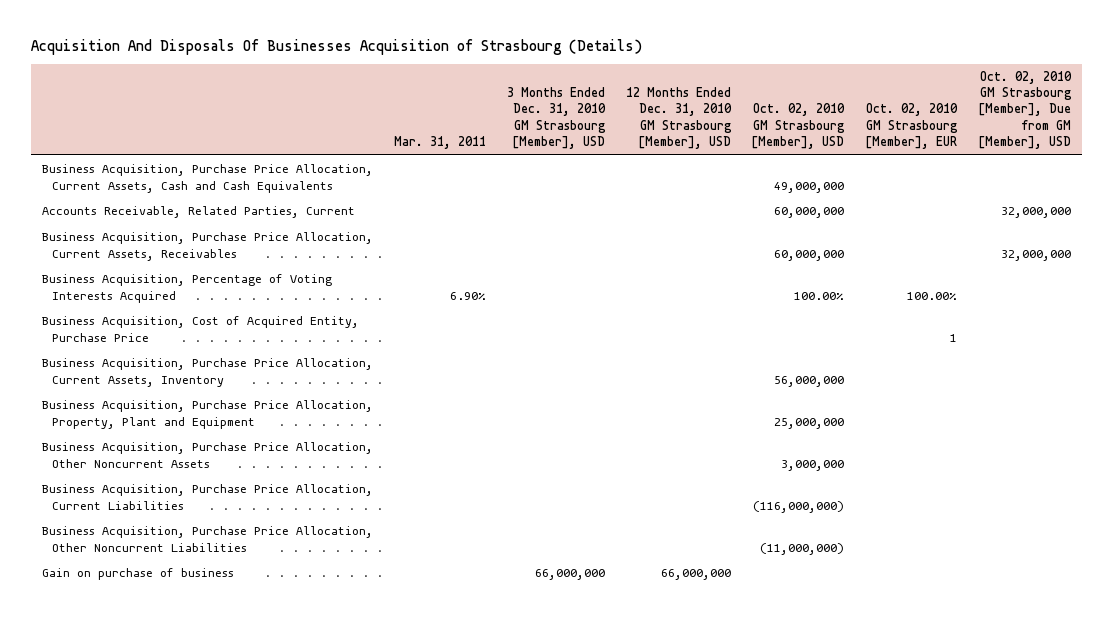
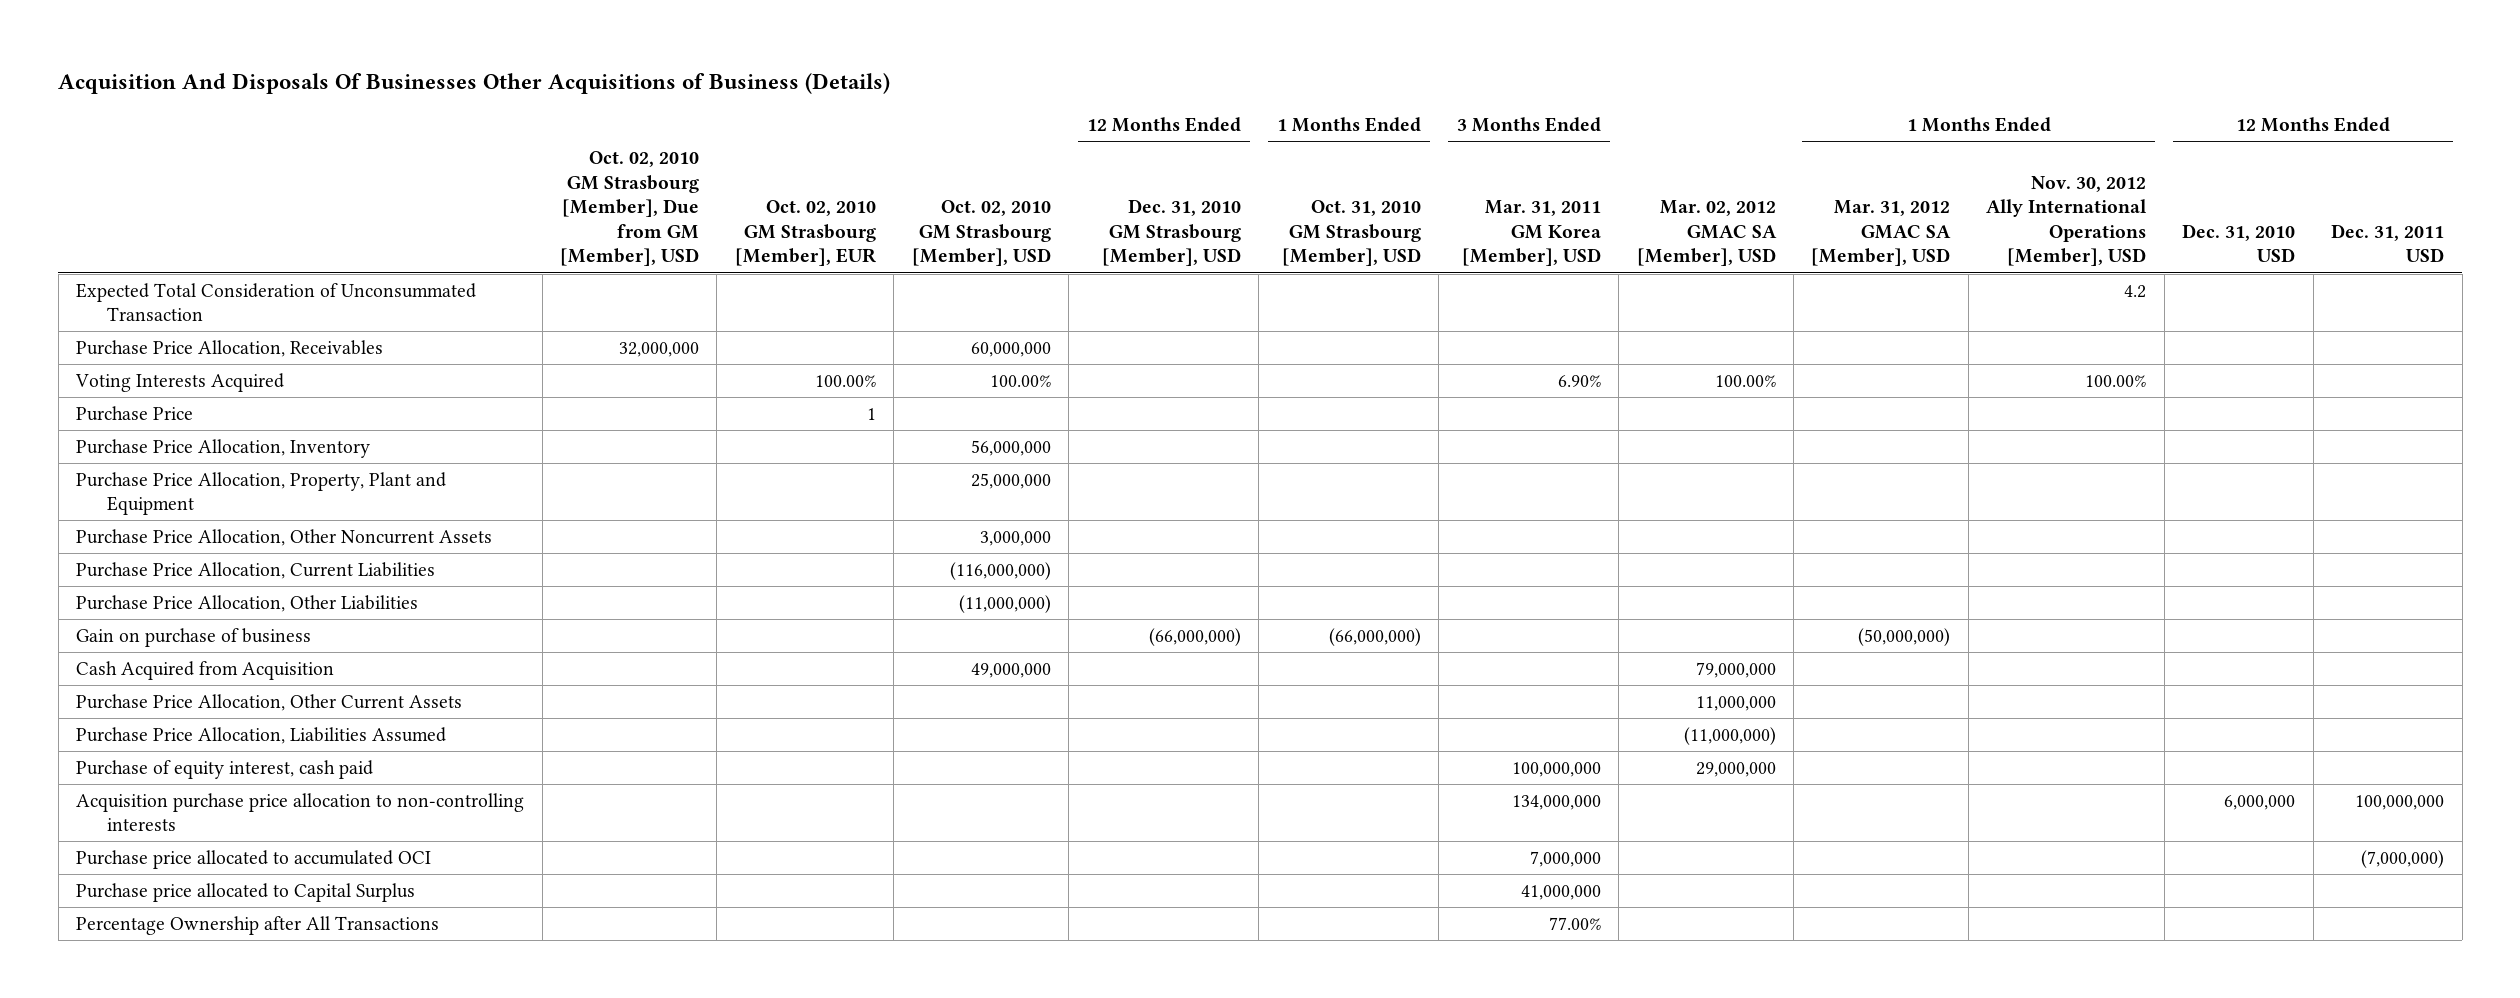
- Acquisition And Disposals Of Businesses Acquisition of Strasbourg (Details)
+ Acquisition And Disposals Of Businesses Other Acquisitions of Business (Details)
- | Mar. 31, 2011 | 3 Months Ended Dec. 31, 2010 GM Strasbourg [Member], USD | 12 Months Ended Dec. 31, 2010 GM Strasbourg [Member], USD | Oct. 02, 2010 GM Strasbourg [Member], USD | Oct. 02, 2010 GM Strasbourg [Member], EUR | Oct. 02, 2010 GM Strasbourg [Member], Due from GM [Member], USD
+ | Oct. 02, 2010 GM Strasbourg [Member], Due from GM [Member], USD | Oct. 02, 2010 GM Strasbourg [Member], EUR | Oct. 02, 2010 GM Strasbourg [Member], USD | 12 Months Ended Dec. 31, 2010 GM Strasbourg [Member], USD | 1 Months Ended Oct. 31, 2010 GM Strasbourg [Member], USD | 3 Months Ended Mar. 31, 2011 GM Korea [Member], USD | Mar. 02, 2012 GMAC SA [Member], USD | 1 Months Ended Mar. 31, 2012 GMAC SA [Member], USD | 1 Months Ended Nov. 30, 2012 Ally International Operations [Member], USD | 12 Months Ended Dec. 31, 2010 USD | 12 Months Ended Dec. 31, 2011 USD
- Business Acquisition, Purchase Price Allocation, Current Assets, Cash and Cash Equivalents | | | | 49,000,000 | |
- Accounts Receivable, Related Parties, Current | | | | 60,000,000 | | 32,000,000
- Business Acquisition, Purchase Price Allocation, Current Assets, Receivables | | | | 60,000,000 | | 32,000,000
- Business Acquisition, Percentage of Voting Interests Acquired | 6.90% | | | 100.00% | 100.00% |
- Business Acquisition, Cost of Acquired Entity, Purchase Price | | | | | 1 |
- Business Acquisition, Purchase Price Allocation, Current Assets, Inventory | | | | 56,000,000 | |
- Business Acquisition, Purchase Price Allocation, Property, Plant and Equipment | | | | 25,000,000 | |
- Business Acquisition, Purchase Price Allocation, Other Noncurrent Assets | | | | 3,000,000 | |
- Business Acquisition, Purchase Price Allocation, Current Liabilities | | | | (116,000,000) | |
- Business Acquisition, Purchase Price Allocation, Other Noncurrent Liabilities | | | | (11,000,000) | |
- Gain on purchase of business | | 66,000,000 | 66,000,000 | | |
+ Expected Total Consideration of Unconsummated Transaction | | | | | | | | | 4.2 | |
+ Purchase Price Allocation, Receivables | 32,000,000 | | 60,000,000 | | | | | | | |
+ Voting Interests Acquired | | 100.00% | 100.00% | | | 6.90% | 100.00% | | 100.00% | |
+ Purchase Price | | 1 | | | | | | | | |
+ Purchase Price Allocation, Inventory | | | 56,000,000 | | | | | | | |
+ Purchase Price Allocation, Property, Plant and Equipment | | | 25,000,000 | | | | | | | |
+ Purchase Price Allocation, Other Noncurrent Assets | | | 3,000,000 | | | | | | | |
+ Purchase Price Allocation, Current Liabilities | | | (116,000,000) | | | | | | | |
+ Purchase Price Allocation, Other Liabilities | | | (11,000,000) | | | | | | | |
+ Gain on purchase of business | | | | (66,000,000) | (66,000,000) | | | (50,000,000) | | |
+ Cash Acquired from Acquisition | | | 49,000,000 | | | | 79,000,000 | | | |
+ Purchase Price Allocation, Other Current Assets | | | | | | | 11,000,000 | | | |
+ Purchase Price Allocation, Liabilities Assumed | | | | | | | (11,000,000) | | | |
+ Purchase of equity interest, cash paid | | | | | | 100,000,000 | 29,000,000 | | | |
+ Acquisition purchase price allocation to non-controlling interests | | | | | | 134,000,000 | | | | 6,000,000 | 100,000,000
+ Purchase price allocated to accumulated OCI | | | | | | 7,000,000 | | | | | (7,000,000)
+ Purchase price allocated to Capital Surplus | | | | | | 41,000,000 | | | | |
+ Percentage Ownership after All Transactions | | | | | | 77.00% | | | | |

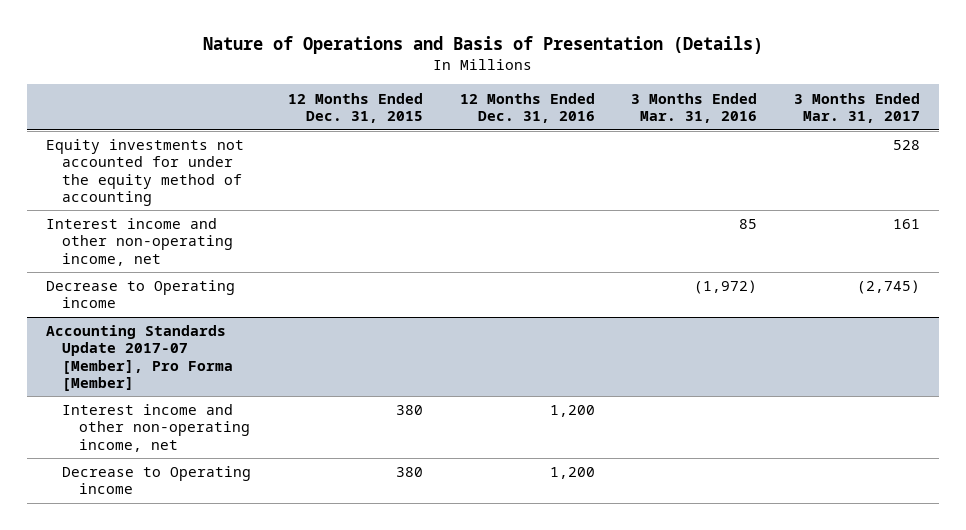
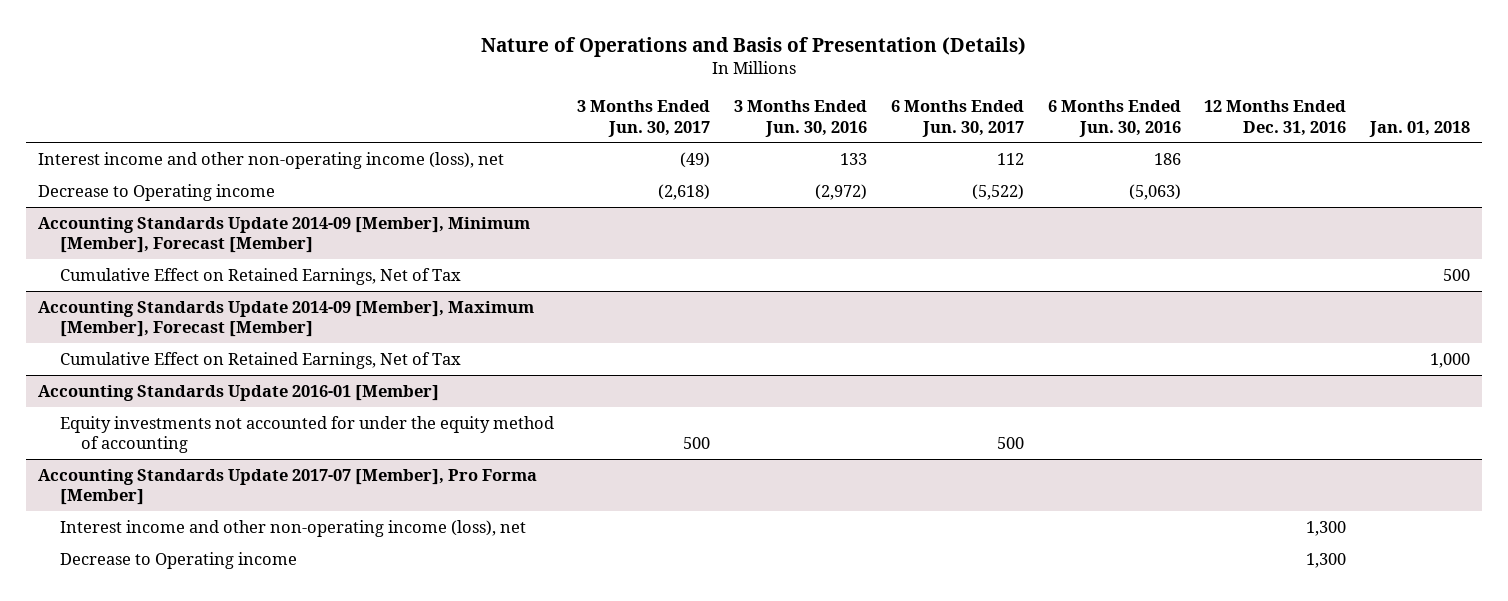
- | 12 Months Ended Dec. 31, 2015 | 12 Months Ended Dec. 31, 2016 | 3 Months Ended Mar. 31, 2016 | 3 Months Ended Mar. 31, 2017
+ | 3 Months Ended Jun. 30, 2017 | 3 Months Ended Jun. 30, 2016 | 6 Months Ended Jun. 30, 2017 | 6 Months Ended Jun. 30, 2016 | 12 Months Ended Dec. 31, 2016 | Jan. 01, 2018
- Equity investments not accounted for under the equity method of accounting | | | | 528
- Interest income and other non-operating income, net | | | 85 | 161
+ Interest income and other non-operating income (loss), net | (49) | 133 | 112 | 186 | |
+ Accounting Standards Update 2014-09 [Member], Minimum [Member], Forecast [Member]
+ Cumulative Effect on Retained Earnings, Net of Tax | | | | | | 500
+ Accounting Standards Update 2014-09 [Member], Maximum [Member], Forecast [Member]
+ Cumulative Effect on Retained Earnings, Net of Tax | | | | | | 1,000
+ Accounting Standards Update 2016-01 [Member]
+ Equity investments not accounted for under the equity method of accounting | 500 | | 500 | | |
@ Accounting Standards Update 2017-07 [Member], Pro Forma [Member]
- Interest income and other non-operating income, net | 380 | 1,200 | |
- Decrease to Operating income | 380 | 1,200 | |
+ Interest income and other non-operating income (loss), net | | | | | 1,300 |
+ Decrease to Operating income | | | | | 1,300 |

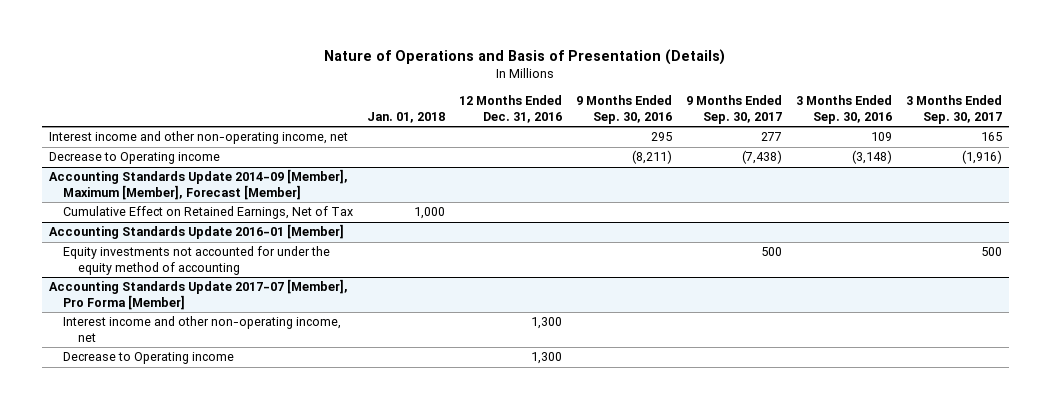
- | 3 Months Ended Jun. 30, 2017 | 3 Months Ended Jun. 30, 2016 | 6 Months Ended Jun. 30, 2017 | 6 Months Ended Jun. 30, 2016 | 12 Months Ended Dec. 31, 2016 | Jan. 01, 2018
+ | Jan. 01, 2018 | 12 Months Ended Dec. 31, 2016 | 9 Months Ended Sep. 30, 2016 | 9 Months Ended Sep. 30, 2017 | 3 Months Ended Sep. 30, 2016 | 3 Months Ended Sep. 30, 2017
- Interest income and other non-operating income (loss), net | (49) | 133 | 112 | 186 | |
+ Interest income and other non-operating income, net | | | 295 | 277 | 109 | 165
- Accounting Standards Update 2014-09 [Member], Minimum [Member], Forecast [Member]
- Cumulative Effect on Retained Earnings, Net of Tax | | | | | | 500
@ Accounting Standards Update 2017-07 [Member], Pro Forma [Member]
- Interest income and other non-operating income (loss), net | | | | | 1,300 |
+ Interest income and other non-operating income, net | | 1,300 | | | |

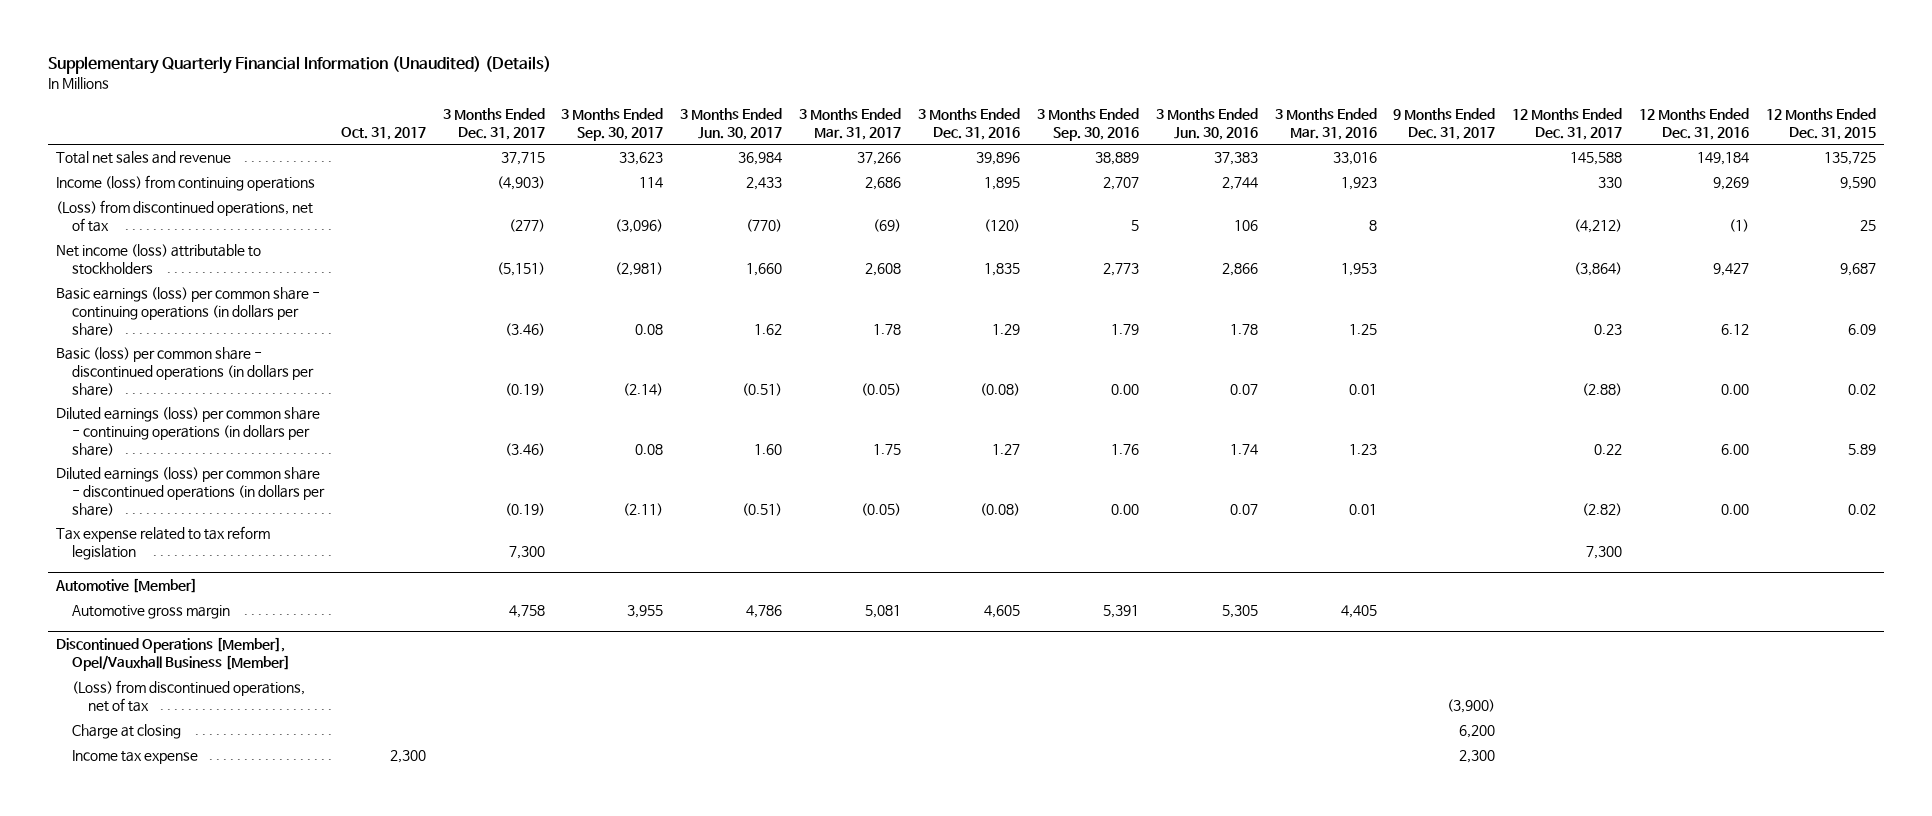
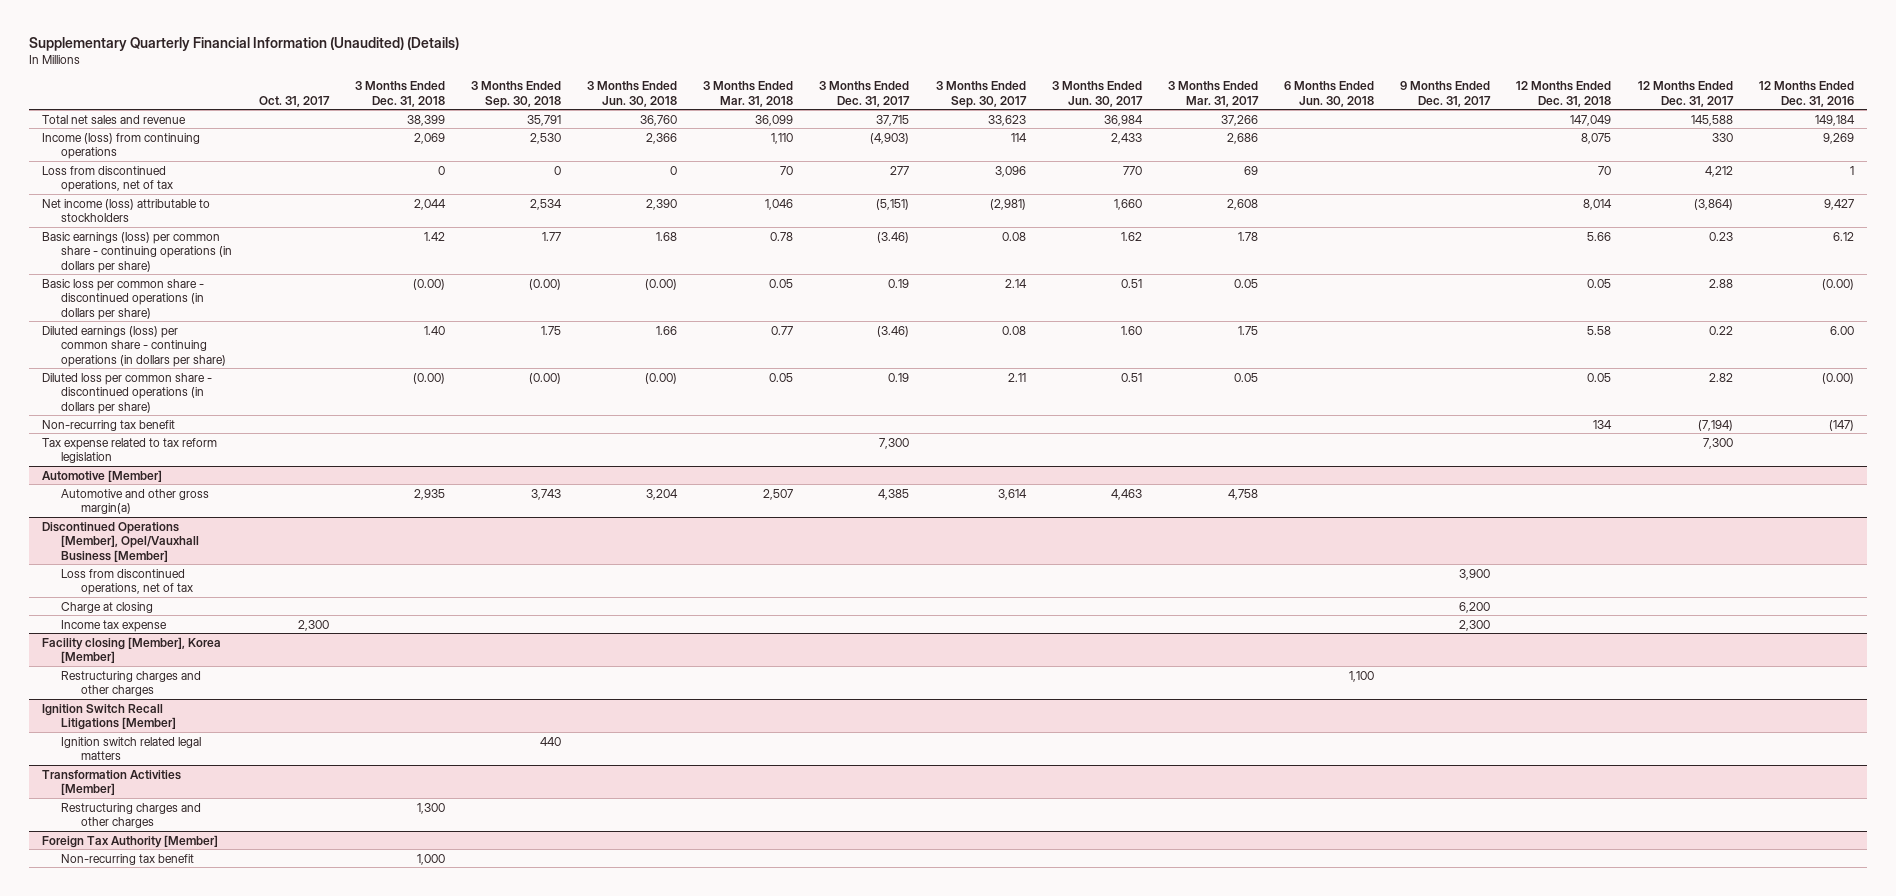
- | Oct. 31, 2017 | 3 Months Ended Dec. 31, 2017 | 3 Months Ended Sep. 30, 2017 | 3 Months Ended Jun. 30, 2017 | 3 Months Ended Mar. 31, 2017 | 3 Months Ended Dec. 31, 2016 | 3 Months Ended Sep. 30, 2016 | 3 Months Ended Jun. 30, 2016 | 3 Months Ended Mar. 31, 2016 | 9 Months Ended Dec. 31, 2017 | 12 Months Ended Dec. 31, 2017 | 12 Months Ended Dec. 31, 2016 | 12 Months Ended Dec. 31, 2015
+ | Oct. 31, 2017 | 3 Months Ended Dec. 31, 2018 | 3 Months Ended Sep. 30, 2018 | 3 Months Ended Jun. 30, 2018 | 3 Months Ended Mar. 31, 2018 | 3 Months Ended Dec. 31, 2017 | 3 Months Ended Sep. 30, 2017 | 3 Months Ended Jun. 30, 2017 | 3 Months Ended Mar. 31, 2017 | 6 Months Ended Jun. 30, 2018 | 9 Months Ended Dec. 31, 2017 | 12 Months Ended Dec. 31, 2018 | 12 Months Ended Dec. 31, 2017 | 12 Months Ended Dec. 31, 2016
- (Loss) from discontinued operations, net of tax | | (277) | (3,096) | (770) | (69) | (120) | 5 | 106 | 8 | | (4,212) | (1) | 25
+ Loss from discontinued operations, net of tax | | 0 | 0 | 0 | 70 | 277 | 3,096 | 770 | 69 | | | 70 | 4,212 | 1
- Basic (loss) per common share - discontinued operations (in dollars per share) | | (0.19) | (2.14) | (0.51) | (0.05) | (0.08) | 0.00 | 0.07 | 0.01 | | (2.88) | 0.00 | 0.02
+ Basic loss per common share - discontinued operations (in dollars per share) | | (0.00) | (0.00) | (0.00) | 0.05 | 0.19 | 2.14 | 0.51 | 0.05 | | | 0.05 | 2.88 | (0.00)
- Diluted earnings (loss) per common share - discontinued operations (in dollars per share) | | (0.19) | (2.11) | (0.51) | (0.05) | (0.08) | 0.00 | 0.07 | 0.01 | | (2.82) | 0.00 | 0.02
+ Diluted loss per common share - discontinued operations (in dollars per share) | | (0.00) | (0.00) | (0.00) | 0.05 | 0.19 | 2.11 | 0.51 | 0.05 | | | 0.05 | 2.82 | (0.00)
+ Non-recurring tax benefit | | | | | | | | | | | | 134 | (7,194) | (147)
@ Automotive [Member]
- Automotive gross margin | | 4,758 | 3,955 | 4,786 | 5,081 | 4,605 | 5,391 | 5,305 | 4,405 | | | |
+ Automotive and other gross margin(a) | | 2,935 | 3,743 | 3,204 | 2,507 | 4,385 | 3,614 | 4,463 | 4,758 | | | | |
@ Discontinued Operations [Member], Opel/Vauxhall Business [Member]
- (Loss) from discontinued operations, net of tax | | | | | | | | | | (3,900) | | |
+ Loss from discontinued operations, net of tax | | | | | | | | | | | 3,900 | | |
+ Facility closing [Member], Korea [Member]
+ Restructuring charges and other charges | | | | | | | | | | 1,100 | | | |
+ Ignition Switch Recall Litigations [Member]
+ Ignition switch related legal matters | | | 440 | | | | | | | | | | |
+ Transformation Activities [Member]
+ Restructuring charges and other charges | | 1,300 | | | | | | | | | | | |
+ Foreign Tax Authority [Member]
+ Non-recurring tax benefit | | 1,000 | | | | | | | | | | | |

